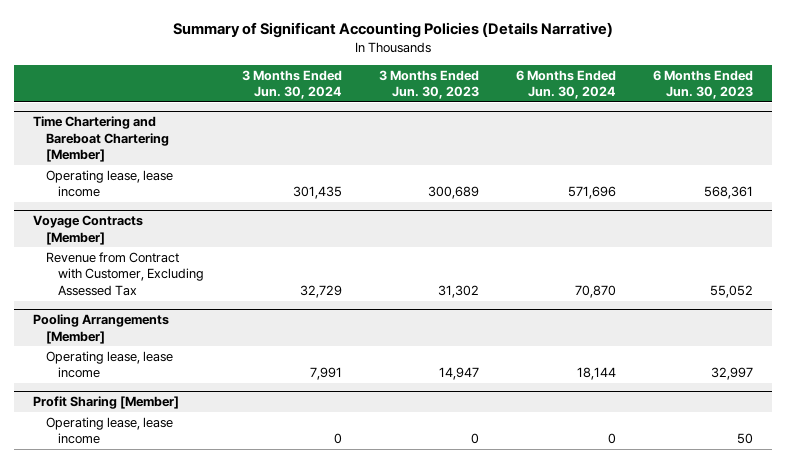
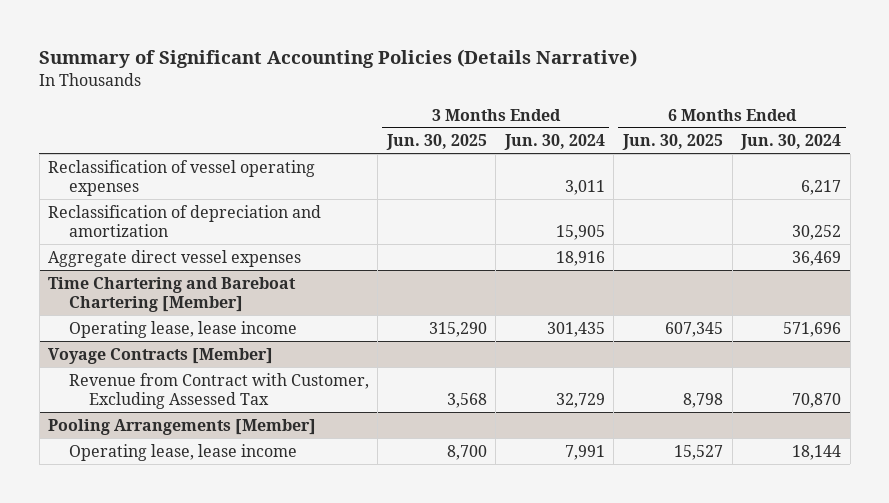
- | 3 Months Ended Jun. 30, 2024 | 3 Months Ended Jun. 30, 2023 | 6 Months Ended Jun. 30, 2024 | 6 Months Ended Jun. 30, 2023
+ | 3 Months Ended Jun. 30, 2025 | 3 Months Ended Jun. 30, 2024 | 6 Months Ended Jun. 30, 2025 | 6 Months Ended Jun. 30, 2024
+ Reclassification of vessel operating expenses | | 3,011 | | 6,217
+ Reclassification of depreciation and amortization | | 15,905 | | 30,252
+ Aggregate direct vessel expenses | | 18,916 | | 36,469
- Profit Sharing [Member]
- Operating lease, lease income | 0 | 0 | 0 | 50

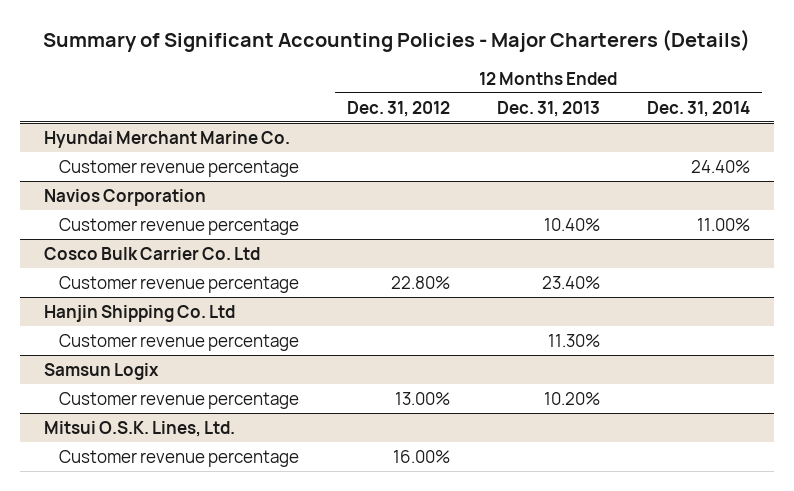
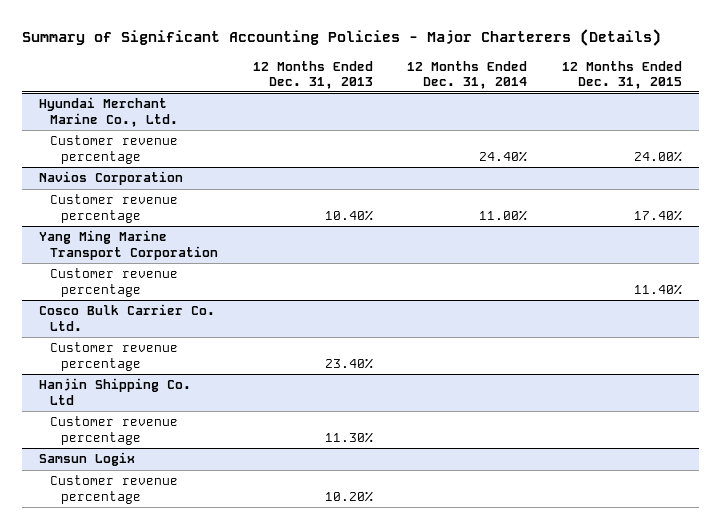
- | 12 Months Ended Dec. 31, 2012 | 12 Months Ended Dec. 31, 2013 | 12 Months Ended Dec. 31, 2014
+ | 12 Months Ended Dec. 31, 2013 | 12 Months Ended Dec. 31, 2014 | 12 Months Ended Dec. 31, 2015
- Hyundai Merchant Marine Co.
+ Hyundai Merchant Marine Co., Ltd.
- Cosco Bulk Carrier Co. Ltd
+ Yang Ming Marine Transport Corporation
+ Customer revenue percentage | | | 11.40%
+ Cosco Bulk Carrier Co. Ltd.
- Mitsui O.S.K. Lines, Ltd.
- Customer revenue percentage | 16.00% | |

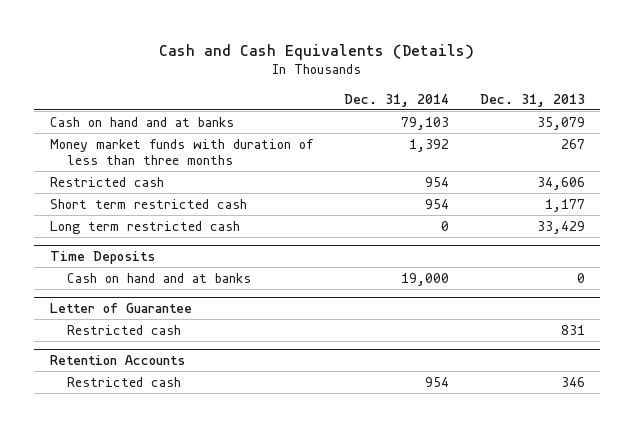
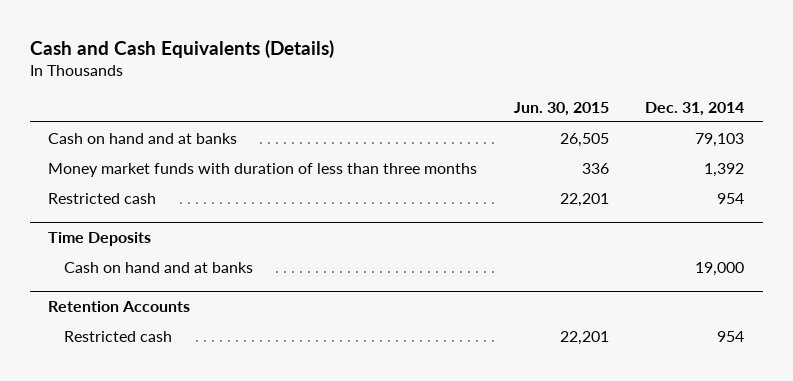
- | Dec. 31, 2014 | Dec. 31, 2013
+ | Jun. 30, 2015 | Dec. 31, 2014
- Short term restricted cash | 954 | 1,177
- Long term restricted cash | 0 | 33,429
- Letter of Guarantee
- Restricted cash | | 831

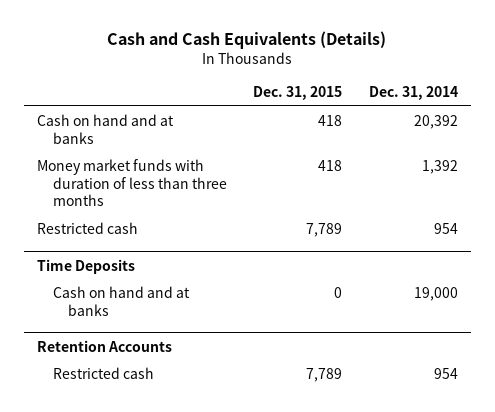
- | Jun. 30, 2015 | Dec. 31, 2014
+ | Dec. 31, 2015 | Dec. 31, 2014
- Cash on hand and at banks | 26,505 | 79,103
+ Cash on hand and at banks | 418 | 20,392

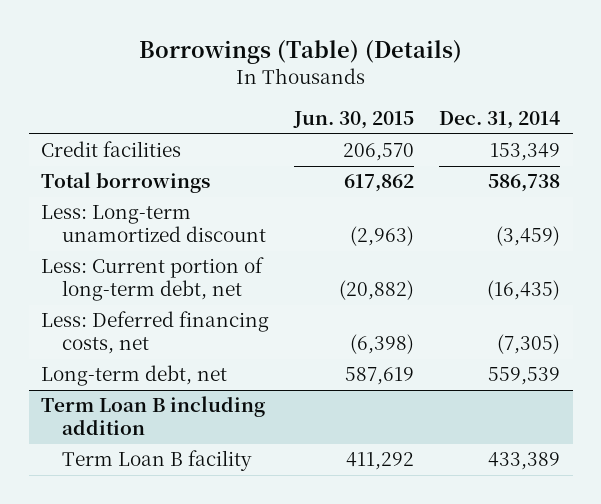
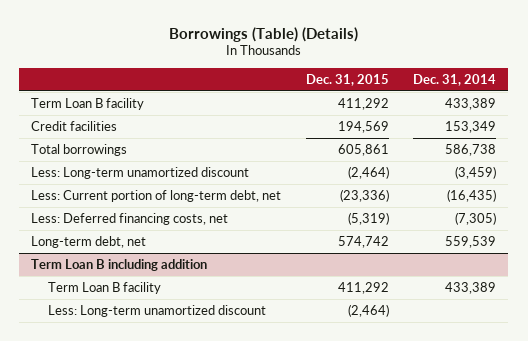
- | Jun. 30, 2015 | Dec. 31, 2014
+ | Dec. 31, 2015 | Dec. 31, 2014
+ Term Loan B facility | 411,292 | 433,389
@ Term Loan B including addition
+ Less: Long-term unamortized discount | (2,464) |

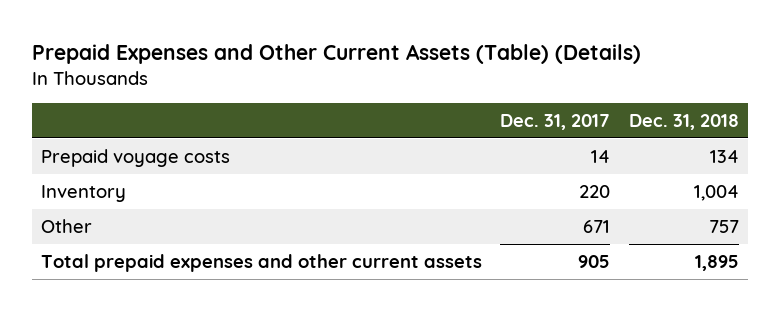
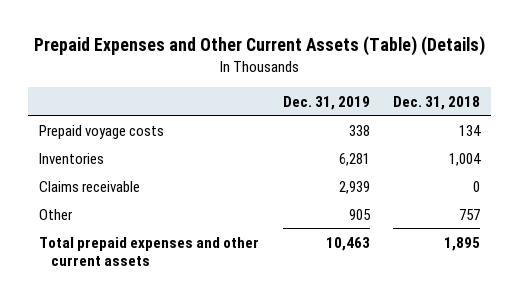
- | Dec. 31, 2017 | Dec. 31, 2018
+ | Dec. 31, 2019 | Dec. 31, 2018
- Inventory | 220 | 1,004
+ Inventories | 6,281 | 1,004
+ Claims receivable | 2,939 | 0

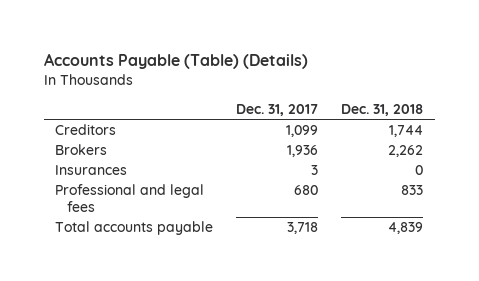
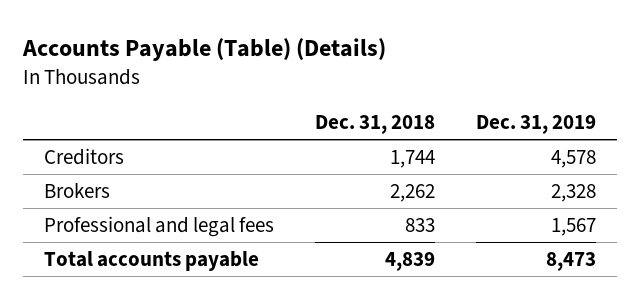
- | Dec. 31, 2017 | Dec. 31, 2018
+ | Dec. 31, 2018 | Dec. 31, 2019
- Insurances | 3 | 0

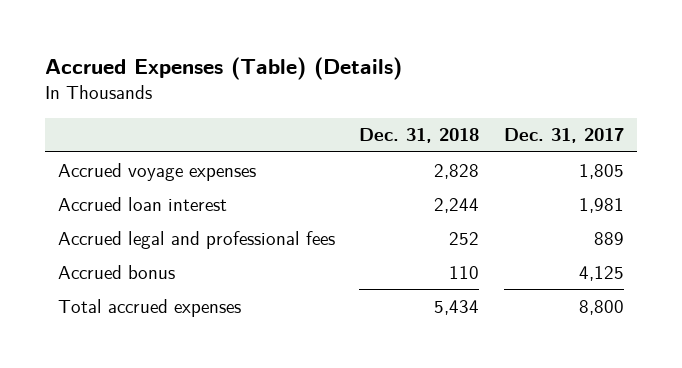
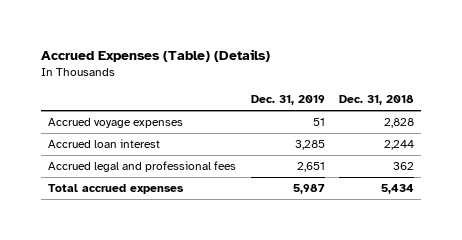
- | Dec. 31, 2018 | Dec. 31, 2017
+ | Dec. 31, 2019 | Dec. 31, 2018
- Accrued legal and professional fees | 252 | 889
- Accrued bonus | 110 | 4,125
+ Accrued legal and professional fees | 2,651 | 362

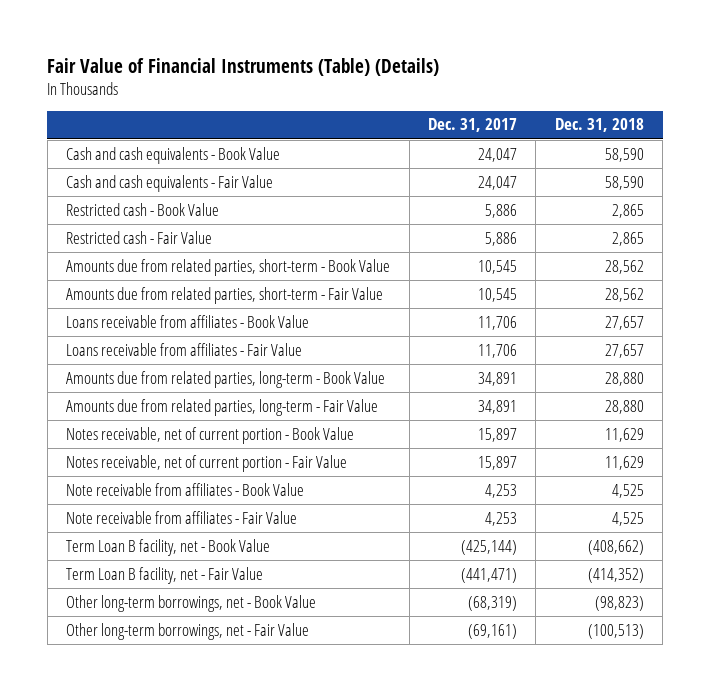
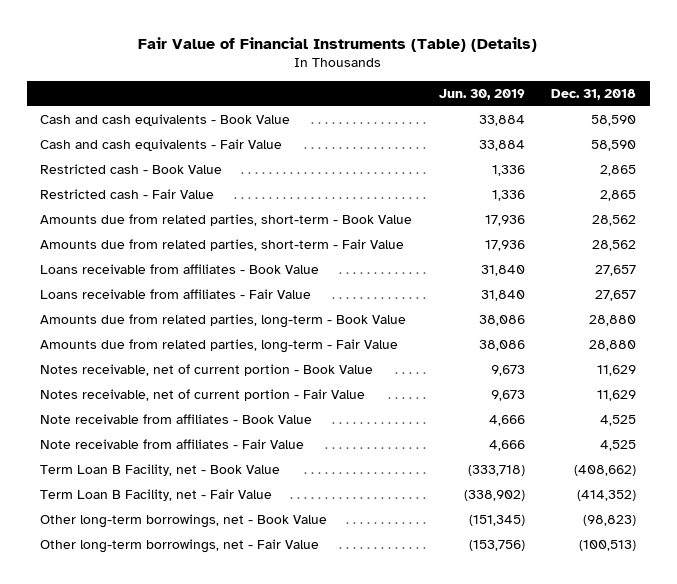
- | Dec. 31, 2017 | Dec. 31, 2018
+ | Jun. 30, 2019 | Dec. 31, 2018
- Term Loan B facility, net - Book Value | (425,144) | (408,662)
- Term Loan B facility, net - Fair Value | (441,471) | (414,352)
+ Term Loan B Facility, net - Book Value | (333,718) | (408,662)
+ Term Loan B Facility, net - Fair Value | (338,902) | (414,352)

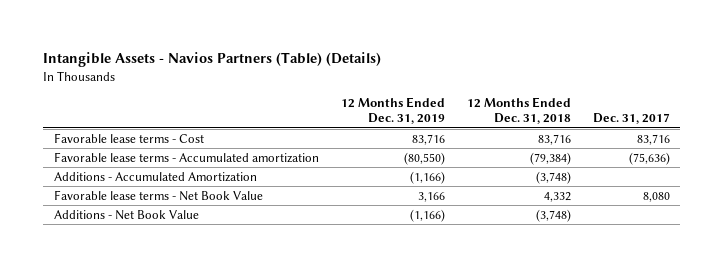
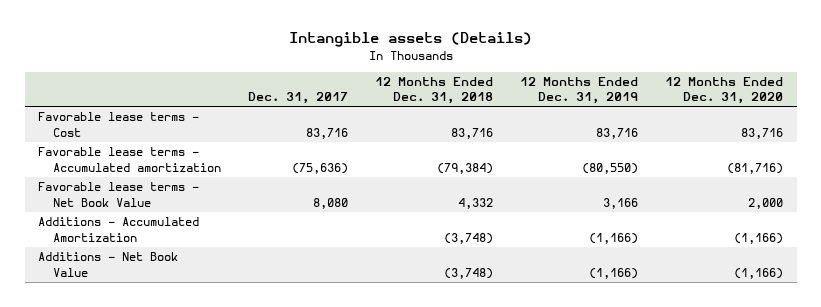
- Intangible Assets - Navios Partners (Table) (Details)
+ Intangible assets (Details)
- | 12 Months Ended Dec. 31, 2019 | 12 Months Ended Dec. 31, 2018 | Dec. 31, 2017
+ | Dec. 31, 2017 | 12 Months Ended Dec. 31, 2018 | 12 Months Ended Dec. 31, 2019 | 12 Months Ended Dec. 31, 2020
moved down: Additions - Accumulated Amortization | | (3,748) | (1,166) | (1,166)

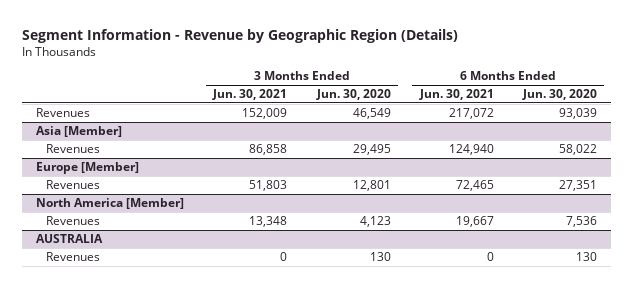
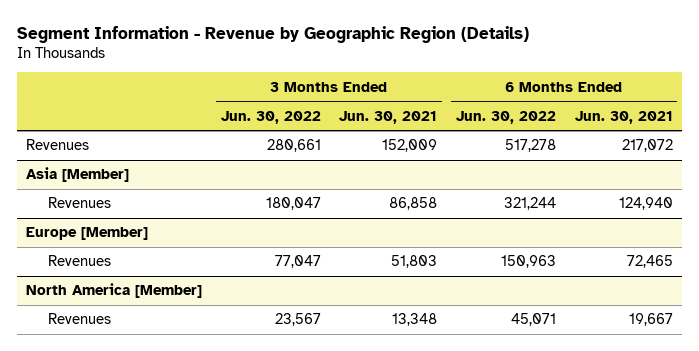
- | 3 Months Ended Jun. 30, 2021 | 3 Months Ended Jun. 30, 2020 | 6 Months Ended Jun. 30, 2021 | 6 Months Ended Jun. 30, 2020
+ | 3 Months Ended Jun. 30, 2022 | 3 Months Ended Jun. 30, 2021 | 6 Months Ended Jun. 30, 2022 | 6 Months Ended Jun. 30, 2021
- AUSTRALIA
- Revenues | 0 | 130 | 0 | 130

